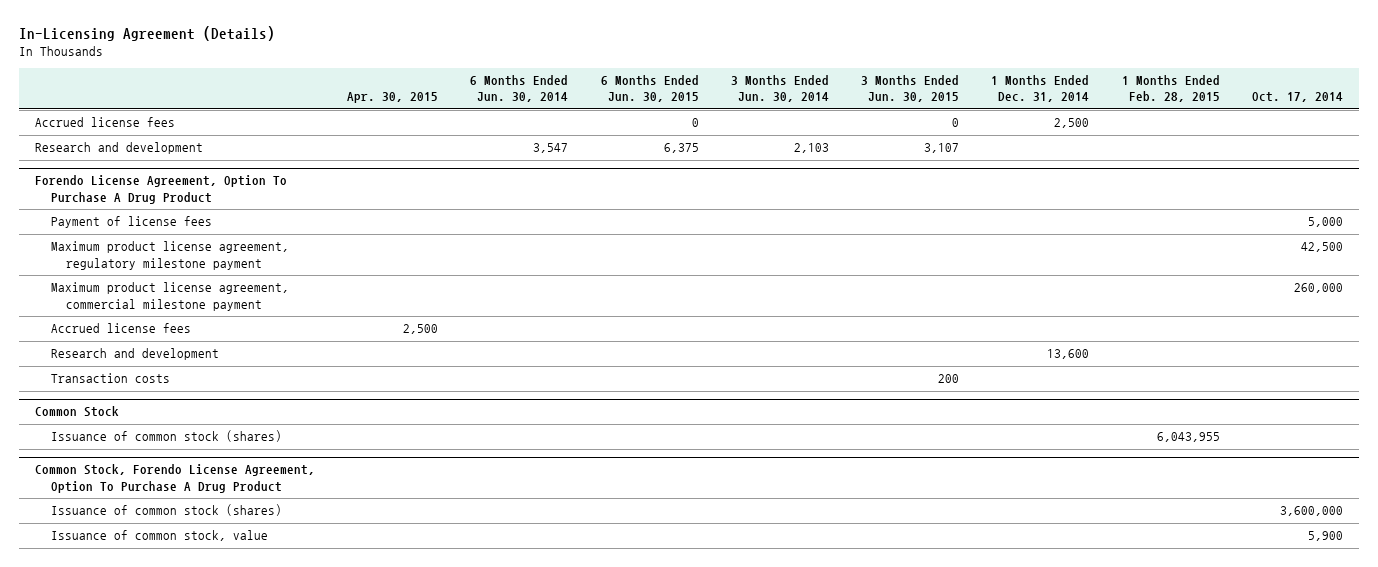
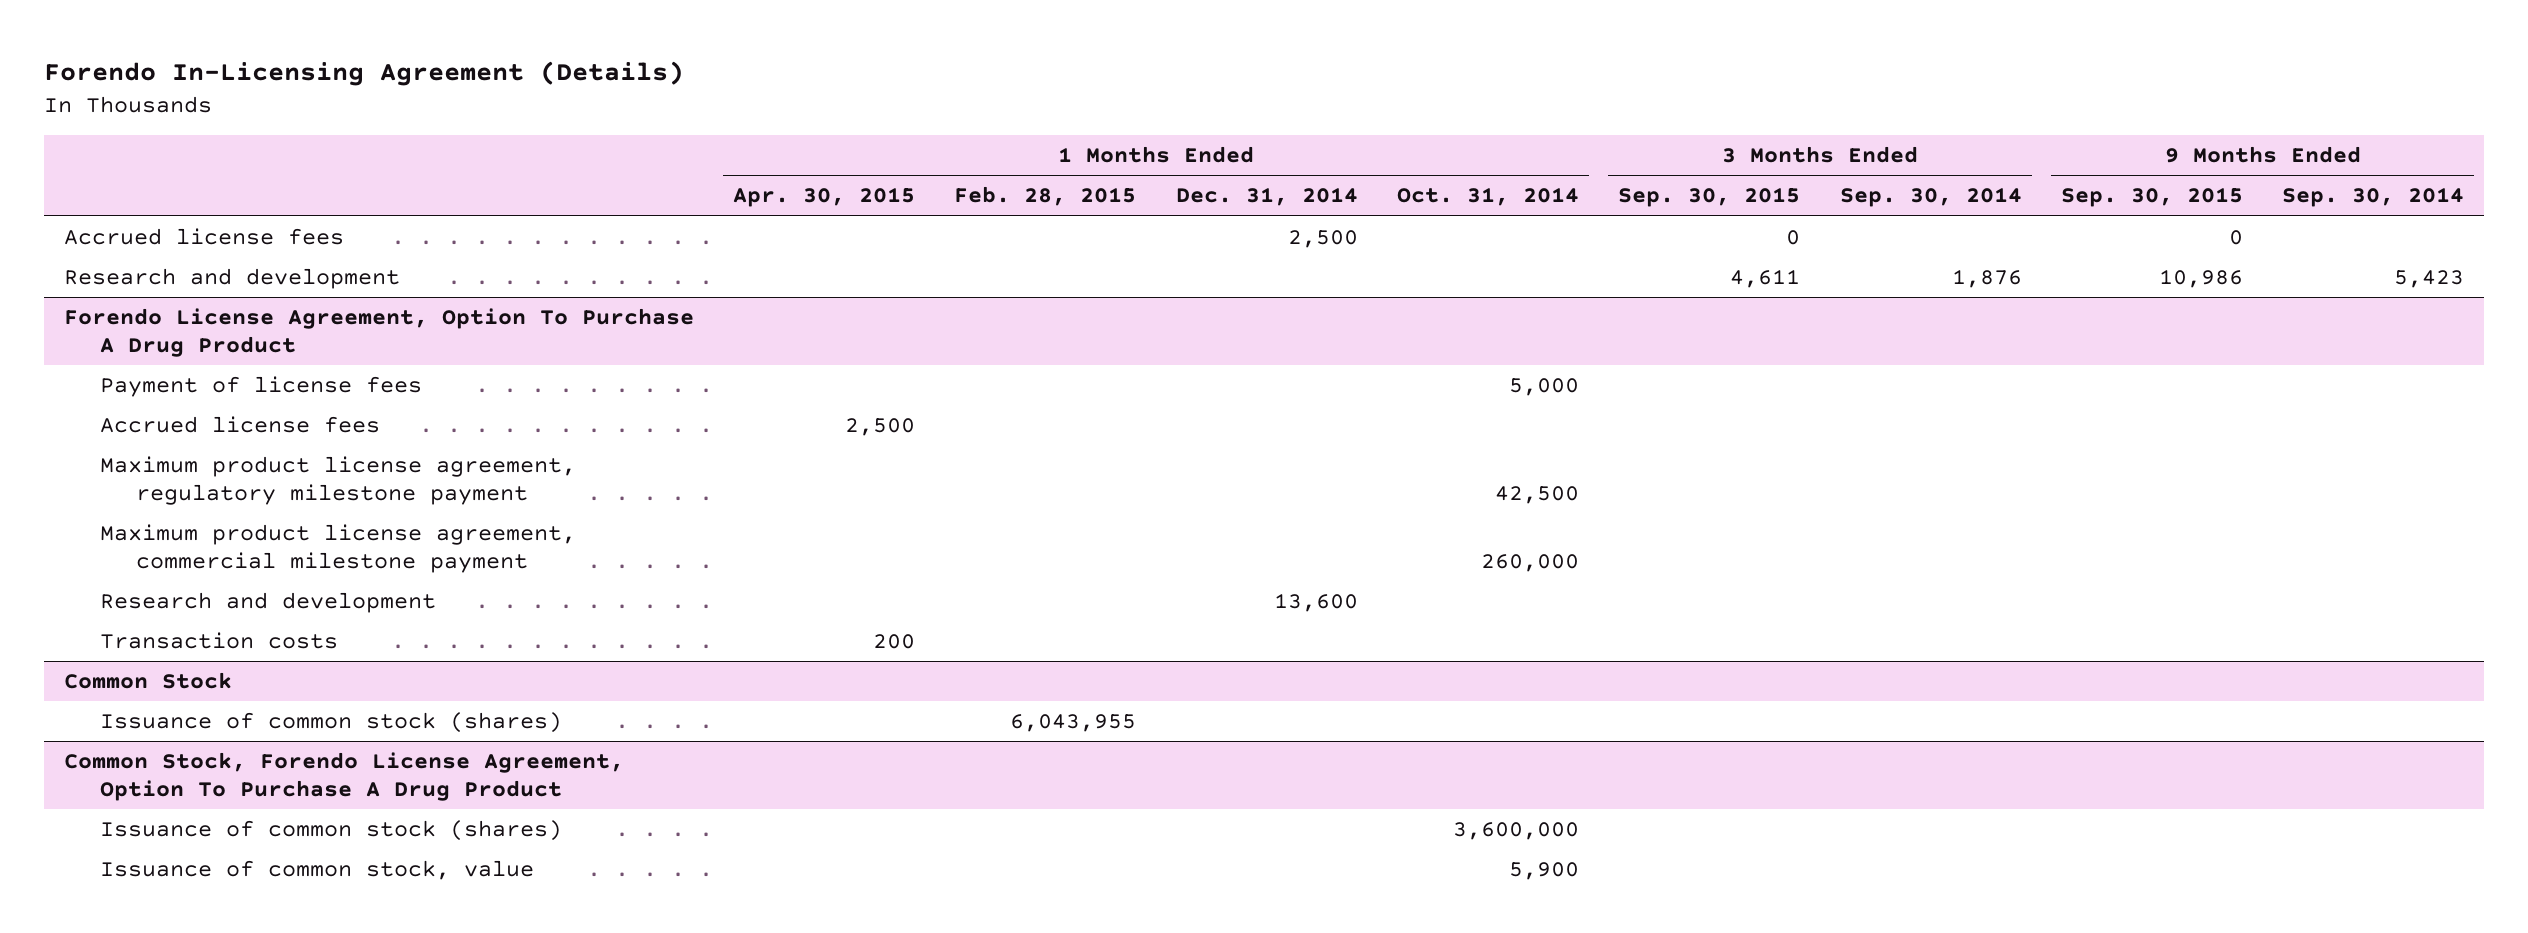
- In-Licensing Agreement (Details)
+ Forendo In-Licensing Agreement (Details)
- | Apr. 30, 2015 | 6 Months Ended Jun. 30, 2014 | 6 Months Ended Jun. 30, 2015 | 3 Months Ended Jun. 30, 2014 | 3 Months Ended Jun. 30, 2015 | 1 Months Ended Dec. 31, 2014 | 1 Months Ended Feb. 28, 2015 | Oct. 17, 2014
+ | 1 Months Ended Apr. 30, 2015 | 1 Months Ended Feb. 28, 2015 | 1 Months Ended Dec. 31, 2014 | 1 Months Ended Oct. 31, 2014 | 3 Months Ended Sep. 30, 2015 | 3 Months Ended Sep. 30, 2014 | 9 Months Ended Sep. 30, 2015 | 9 Months Ended Sep. 30, 2014
@ Forendo License Agreement, Option To Purchase A Drug Product
moved up: Accrued license fees | 2,500 | | | | | | |

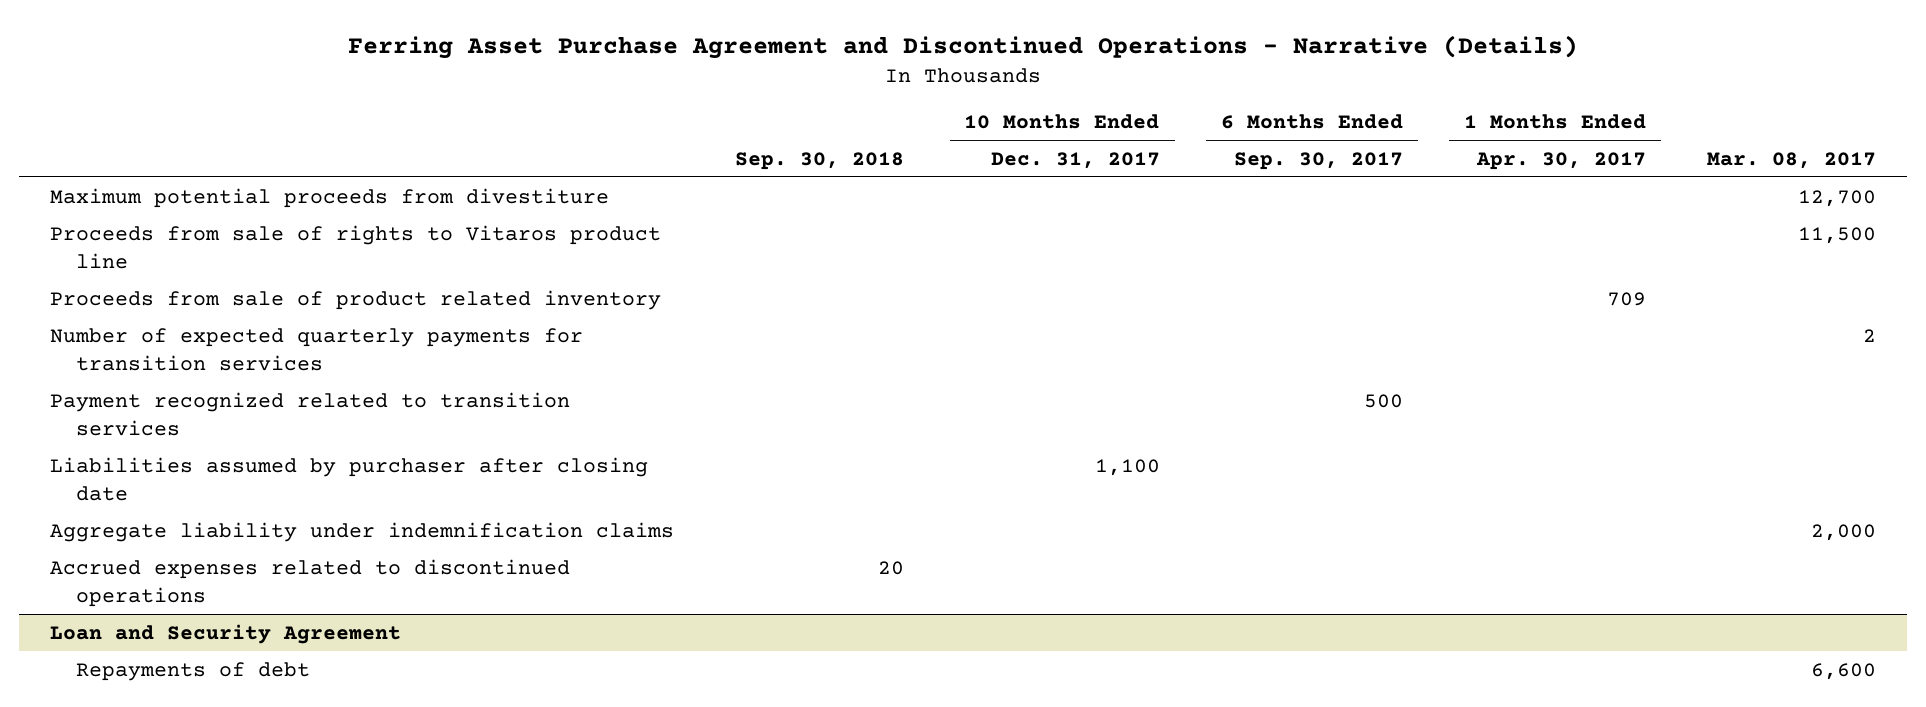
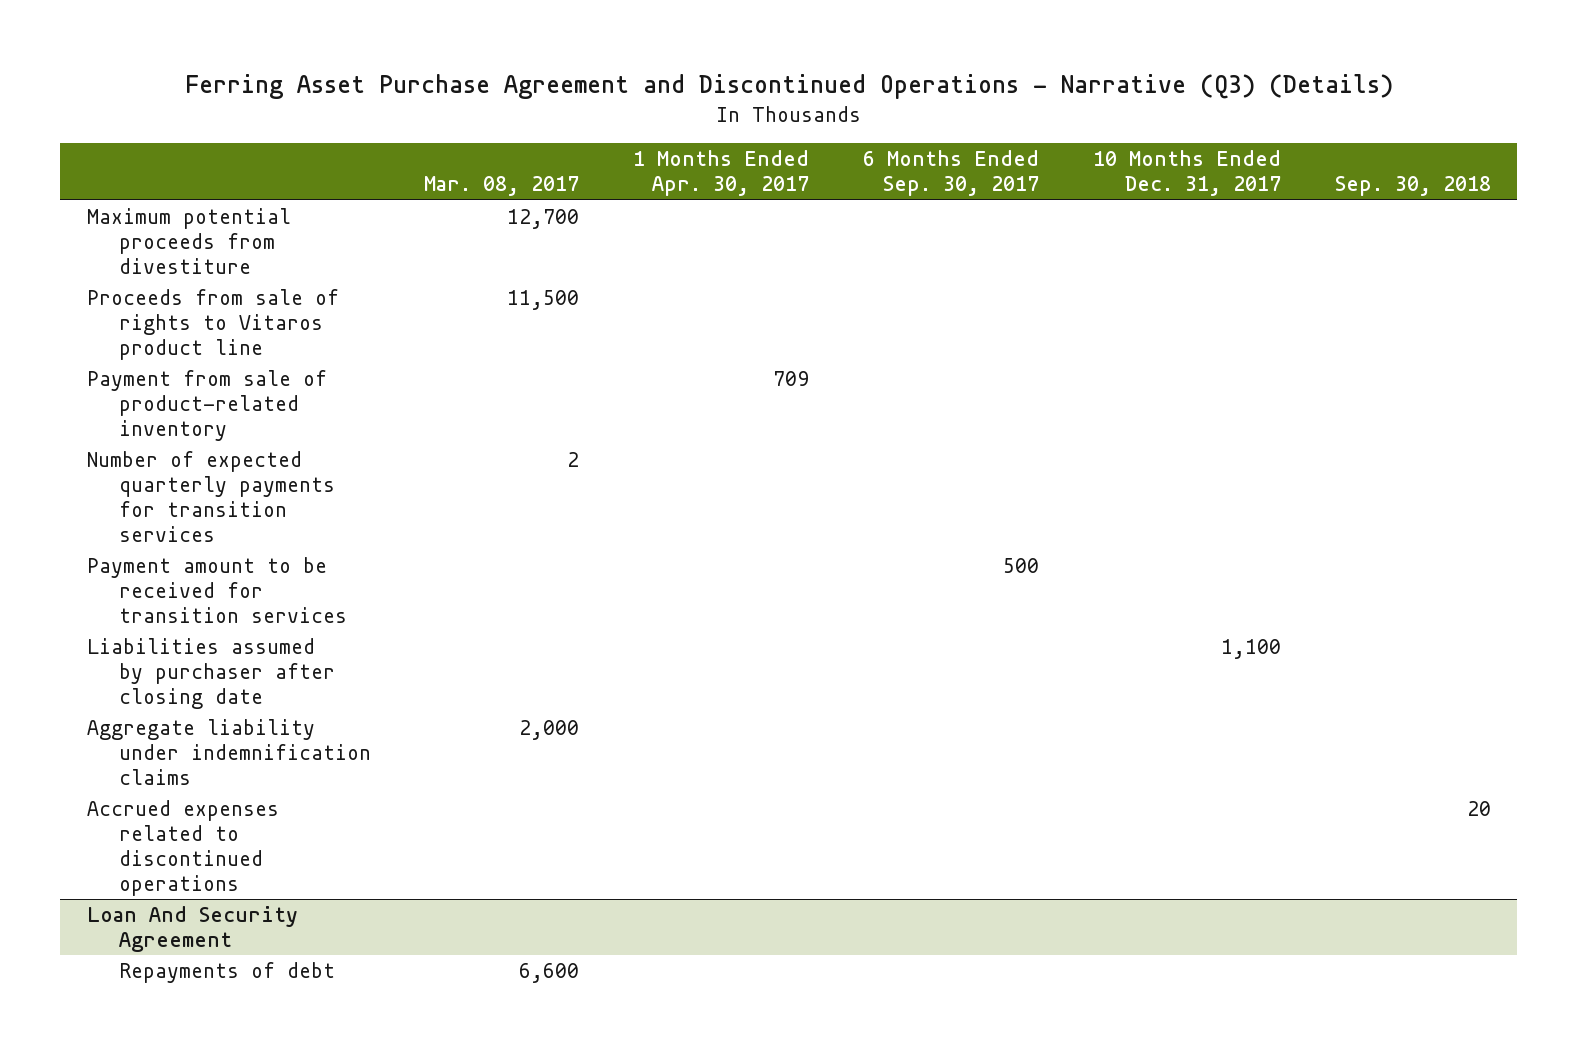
- Ferring Asset Purchase Agreement and Discontinued Operations - Narrative (Details)
+ Ferring Asset Purchase Agreement and Discontinued Operations - Narrative (Q3) (Details)
- | Sep. 30, 2018 | 10 Months Ended Dec. 31, 2017 | 6 Months Ended Sep. 30, 2017 | 1 Months Ended Apr. 30, 2017 | Mar. 08, 2017
+ | Mar. 08, 2017 | 1 Months Ended Apr. 30, 2017 | 6 Months Ended Sep. 30, 2017 | 10 Months Ended Dec. 31, 2017 | Sep. 30, 2018
- Proceeds from sale of product related inventory | | | | 709 |
+ Payment from sale of product-related inventory | | 709 | | |
- Payment recognized related to transition services | | | 500 | |
+ Payment amount to be received for transition services | | | 500 | |
- Loan and Security Agreement
+ Loan And Security Agreement

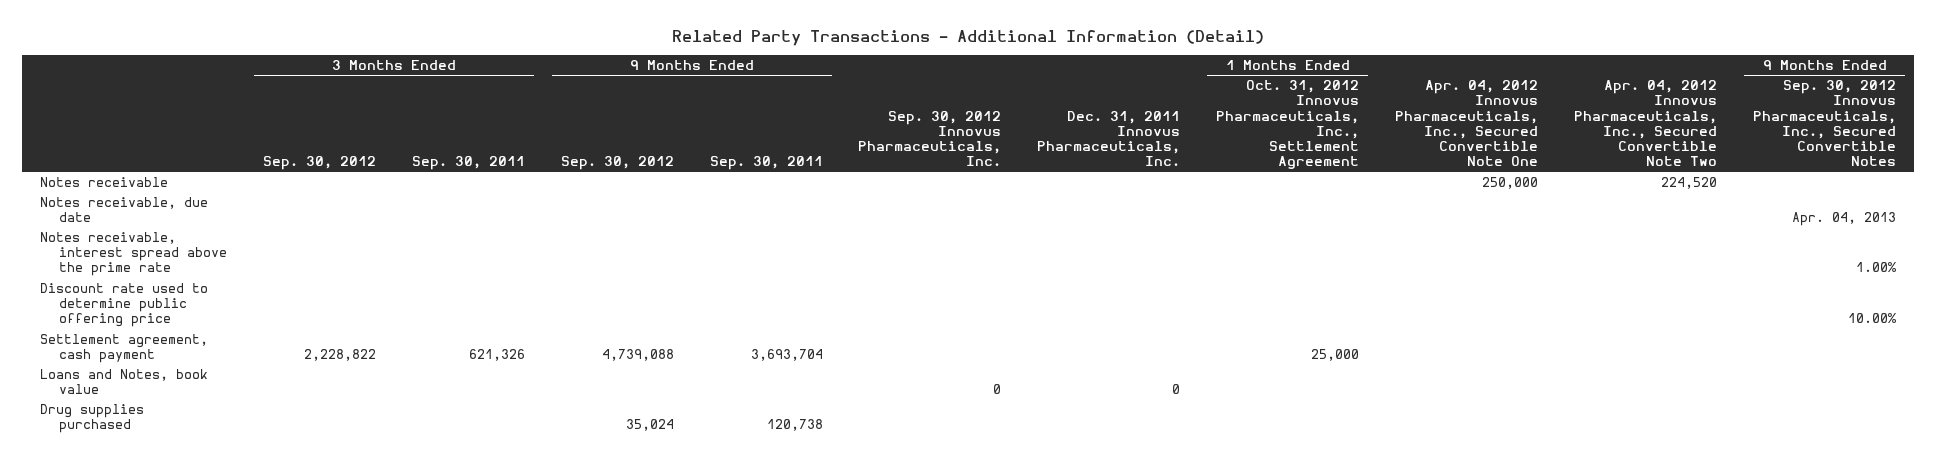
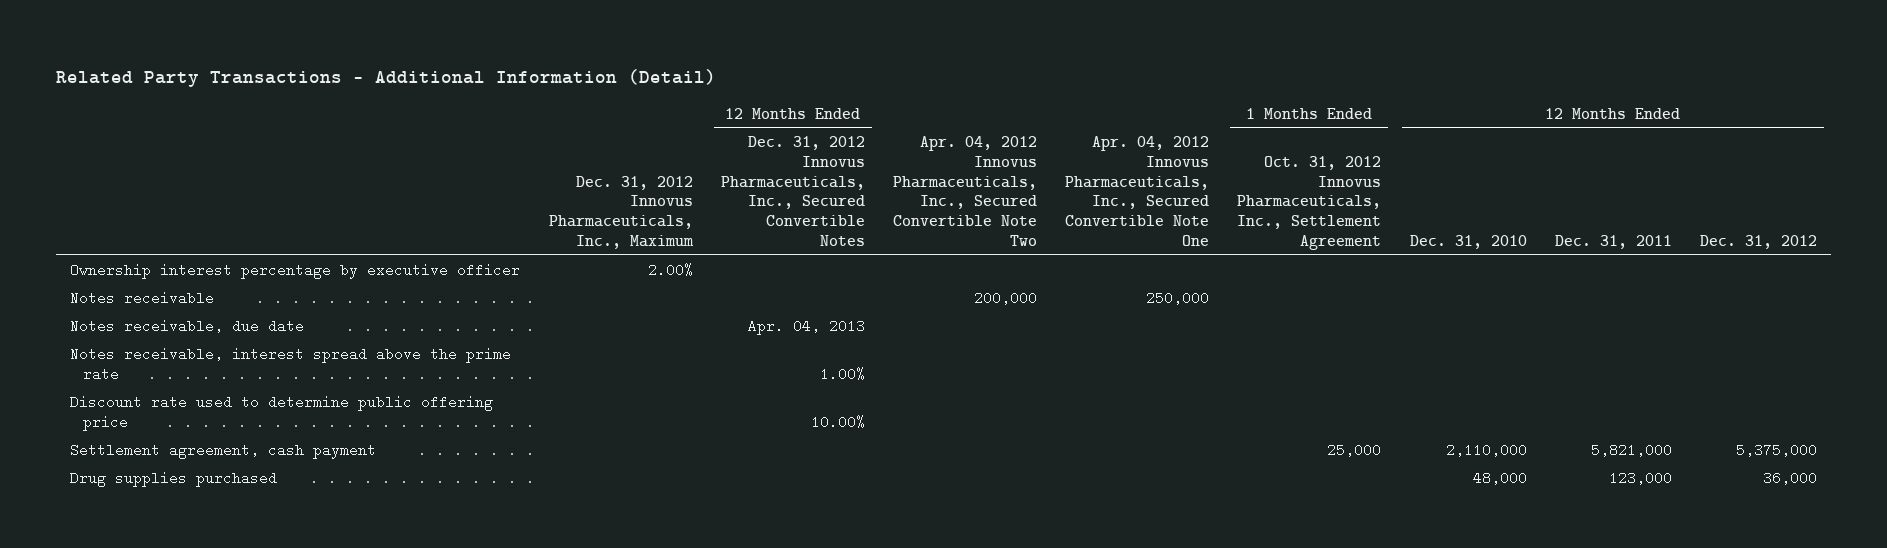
- | 3 Months Ended Sep. 30, 2012 | 3 Months Ended Sep. 30, 2011 | 9 Months Ended Sep. 30, 2012 | 9 Months Ended Sep. 30, 2011 | Sep. 30, 2012 Innovus Pharmaceuticals, Inc. | Dec. 31, 2011 Innovus Pharmaceuticals, Inc. | 1 Months Ended Oct. 31, 2012 Innovus Pharmaceuticals, Inc., Settlement Agreement | Apr. 04, 2012 Innovus Pharmaceuticals, Inc., Secured Convertible Note One | Apr. 04, 2012 Innovus Pharmaceuticals, Inc., Secured Convertible Note Two | 9 Months Ended Sep. 30, 2012 Innovus Pharmaceuticals, Inc., Secured Convertible Notes
+ | Dec. 31, 2012 Innovus Pharmaceuticals, Inc., Maximum | 12 Months Ended Dec. 31, 2012 Innovus Pharmaceuticals, Inc., Secured Convertible Notes | Apr. 04, 2012 Innovus Pharmaceuticals, Inc., Secured Convertible Note Two | Apr. 04, 2012 Innovus Pharmaceuticals, Inc., Secured Convertible Note One | 1 Months Ended Oct. 31, 2012 Innovus Pharmaceuticals, Inc., Settlement Agreement | 12 Months Ended Dec. 31, 2010 | 12 Months Ended Dec. 31, 2011 | 12 Months Ended Dec. 31, 2012
- Notes receivable | | | | | | | | 250,000 | 224,520 |
+ Ownership interest percentage by executive officer | 2.00% | | | | | | |
+ Notes receivable | | | 200,000 | 250,000 | | | |
- Loans and Notes, book value | | | | | 0 | 0 | | | |

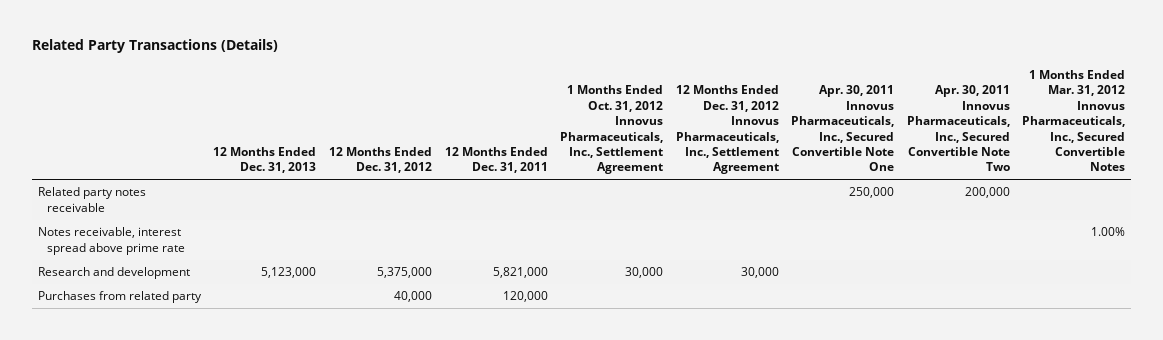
- Related Party Transactions - Additional Information (Detail)
+ Related Party Transactions (Details)
- | Dec. 31, 2012 Innovus Pharmaceuticals, Inc., Maximum | 12 Months Ended Dec. 31, 2012 Innovus Pharmaceuticals, Inc., Secured Convertible Notes | Apr. 04, 2012 Innovus Pharmaceuticals, Inc., Secured Convertible Note Two | Apr. 04, 2012 Innovus Pharmaceuticals, Inc., Secured Convertible Note One | 1 Months Ended Oct. 31, 2012 Innovus Pharmaceuticals, Inc., Settlement Agreement | 12 Months Ended Dec. 31, 2010 | 12 Months Ended Dec. 31, 2011 | 12 Months Ended Dec. 31, 2012
+ | 12 Months Ended Dec. 31, 2013 | 12 Months Ended Dec. 31, 2012 | 12 Months Ended Dec. 31, 2011 | 1 Months Ended Oct. 31, 2012 Innovus Pharmaceuticals, Inc., Settlement Agreement | 12 Months Ended Dec. 31, 2012 Innovus Pharmaceuticals, Inc., Settlement Agreement | Apr. 30, 2011 Innovus Pharmaceuticals, Inc., Secured Convertible Note One | Apr. 30, 2011 Innovus Pharmaceuticals, Inc., Secured Convertible Note Two | 1 Months Ended Mar. 31, 2012 Innovus Pharmaceuticals, Inc., Secured Convertible Notes
- Ownership interest percentage by executive officer | 2.00% | | | | | | |
- Notes receivable | | | 200,000 | 250,000 | | | |
- Notes receivable, due date | | Apr. 04, 2013 | | | | | |
- Notes receivable, interest spread above the prime rate | | 1.00% | | | | | |
- Discount rate used to determine public offering price | | 10.00% | | | | | |
- Settlement agreement, cash payment | | | | | 25,000 | 2,110,000 | 5,821,000 | 5,375,000
- Drug supplies purchased | | | | | | 48,000 | 123,000 | 36,000
+ Related party notes receivable | | | | | | 250,000 | 200,000 |
+ Notes receivable, interest spread above prime rate | | | | | | | | 1.00%
+ Research and development | 5,123,000 | 5,375,000 | 5,821,000 | 30,000 | 30,000 | | |
+ Purchases from related party | | 40,000 | 120,000 | | | | |

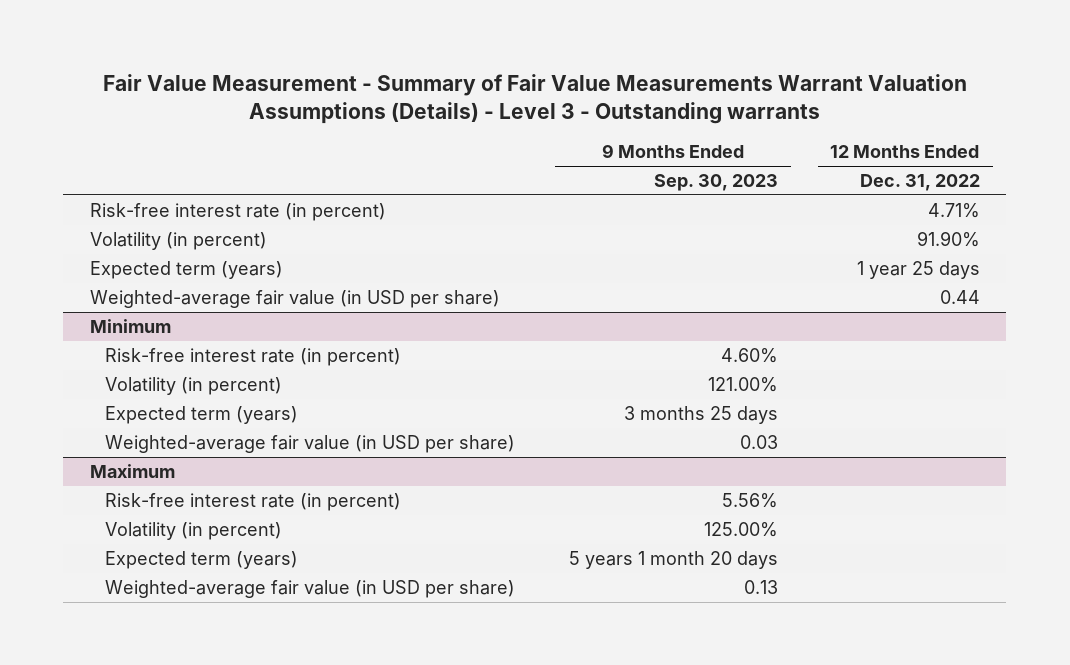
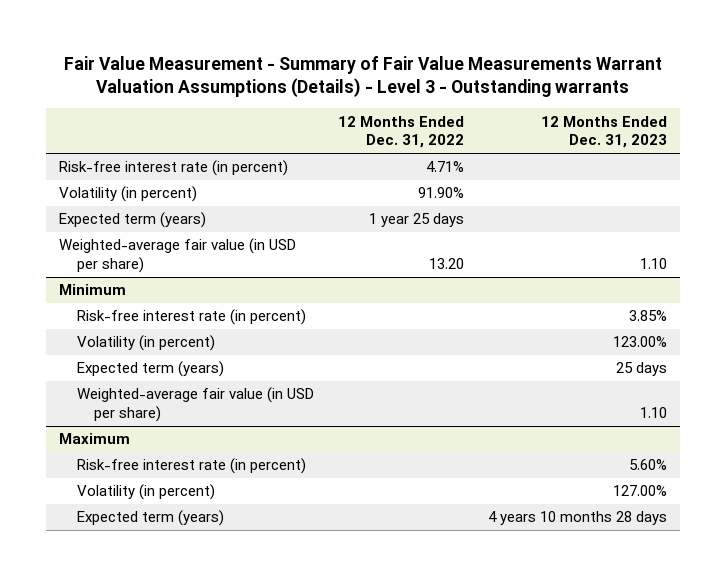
- | 9 Months Ended Sep. 30, 2023 | 12 Months Ended Dec. 31, 2022
+ | 12 Months Ended Dec. 31, 2022 | 12 Months Ended Dec. 31, 2023
- Weighted-average fair value (in USD per share) | | 0.44
+ Weighted-average fair value (in USD per share) | 13.20 | 1.10
@ Maximum
- Weighted-average fair value (in USD per share) | 0.13 |

